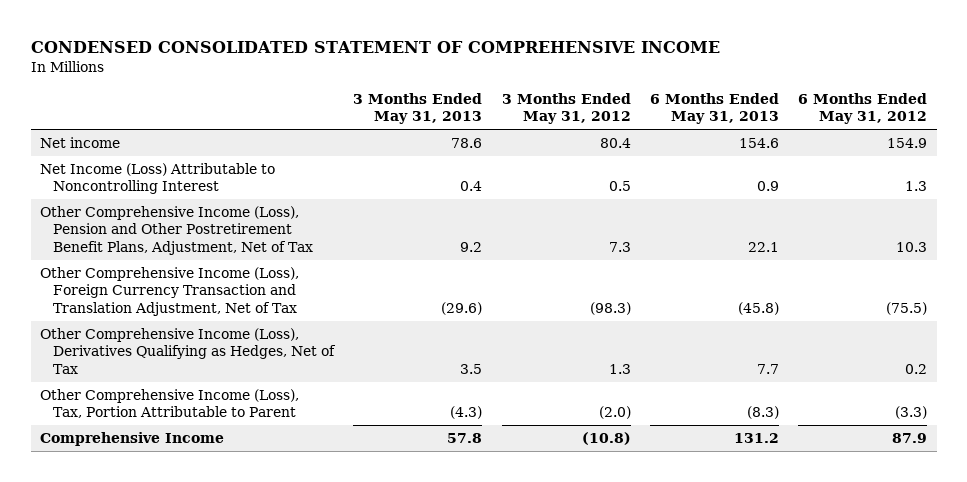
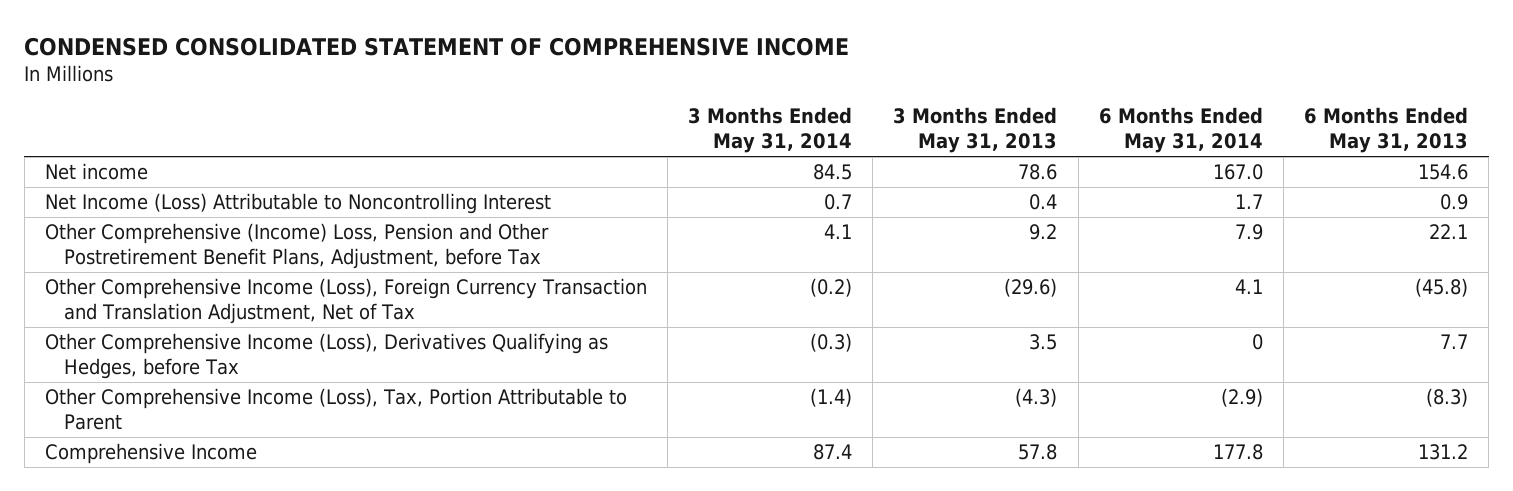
- | 3 Months Ended May 31, 2013 | 3 Months Ended May 31, 2012 | 6 Months Ended May 31, 2013 | 6 Months Ended May 31, 2012
+ | 3 Months Ended May 31, 2014 | 3 Months Ended May 31, 2013 | 6 Months Ended May 31, 2014 | 6 Months Ended May 31, 2013
- Other Comprehensive Income (Loss), Pension and Other Postretirement Benefit Plans, Adjustment, Net of Tax | 9.2 | 7.3 | 22.1 | 10.3
+ Other Comprehensive (Income) Loss, Pension and Other Postretirement Benefit Plans, Adjustment, before Tax | 4.1 | 9.2 | 7.9 | 22.1
- Other Comprehensive Income (Loss), Derivatives Qualifying as Hedges, Net of Tax | 3.5 | 1.3 | 7.7 | 0.2
+ Other Comprehensive Income (Loss), Derivatives Qualifying as Hedges, before Tax | (0.3) | 3.5 | 0 | 7.7

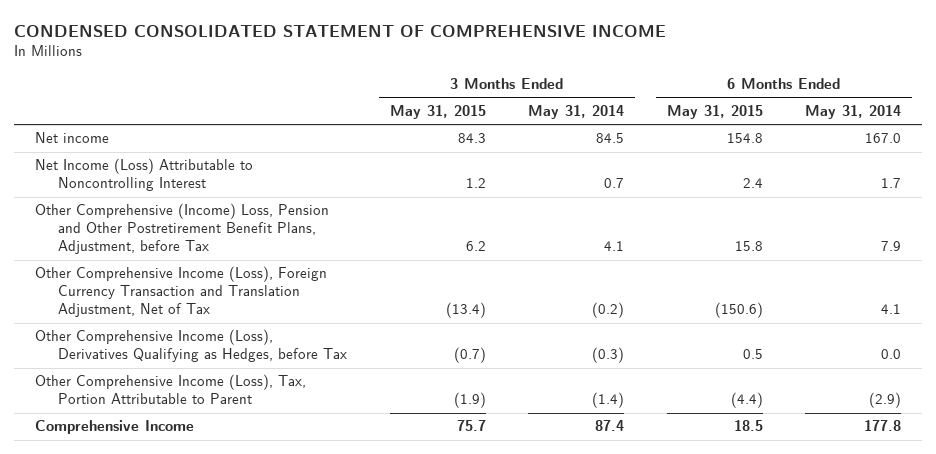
- | 3 Months Ended May 31, 2014 | 3 Months Ended May 31, 2013 | 6 Months Ended May 31, 2014 | 6 Months Ended May 31, 2013
+ | 3 Months Ended May 31, 2015 | 3 Months Ended May 31, 2014 | 6 Months Ended May 31, 2015 | 6 Months Ended May 31, 2014
- Other Comprehensive Income (Loss), Derivatives Qualifying as Hedges, before Tax | (0.3) | 3.5 | 0 | 7.7
+ Other Comprehensive Income (Loss), Derivatives Qualifying as Hedges, before Tax | (0.7) | (0.3) | 0.5 | 0.0

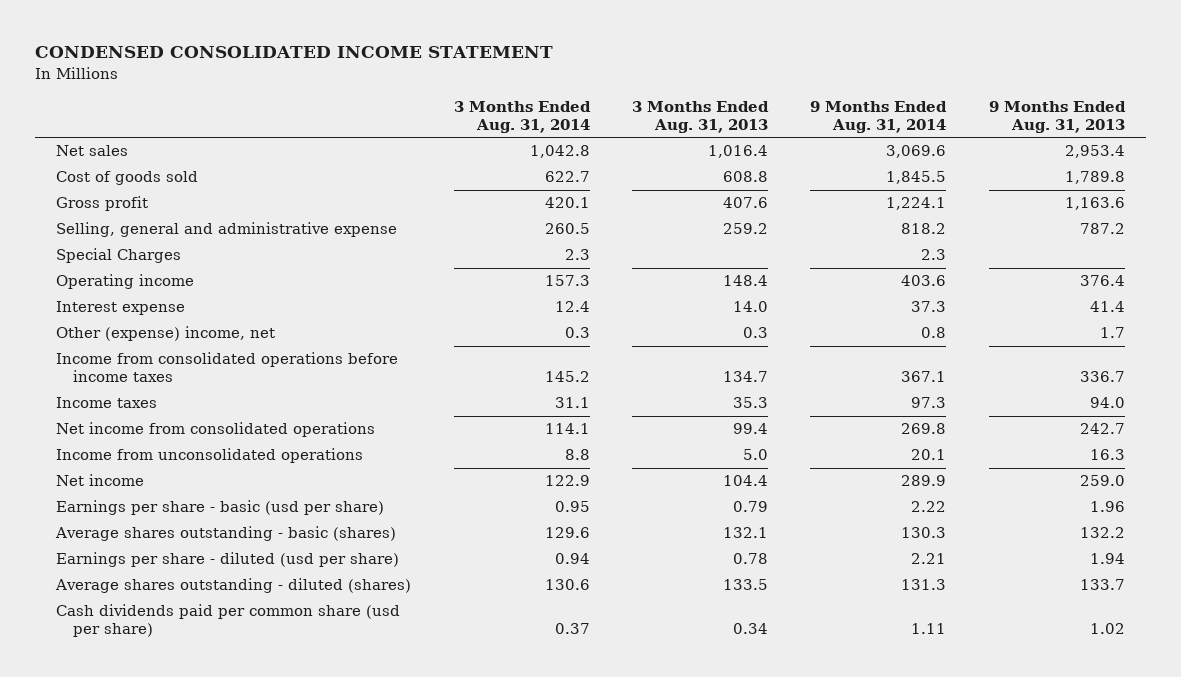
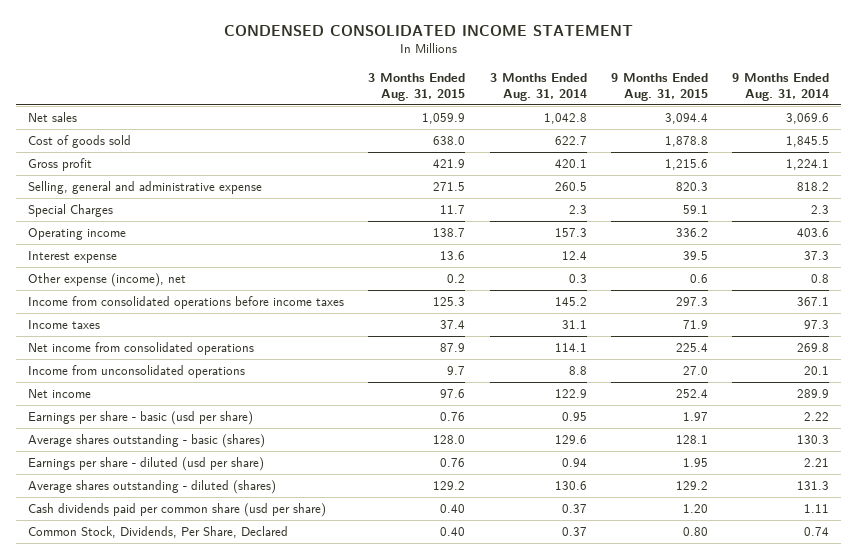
- | 3 Months Ended Aug. 31, 2014 | 3 Months Ended Aug. 31, 2013 | 9 Months Ended Aug. 31, 2014 | 9 Months Ended Aug. 31, 2013
+ | 3 Months Ended Aug. 31, 2015 | 3 Months Ended Aug. 31, 2014 | 9 Months Ended Aug. 31, 2015 | 9 Months Ended Aug. 31, 2014
- Other (expense) income, net | 0.3 | 0.3 | 0.8 | 1.7
+ Other expense (income), net | 0.2 | 0.3 | 0.6 | 0.8
+ Common Stock, Dividends, Per Share, Declared | 0.40 | 0.37 | 0.80 | 0.74

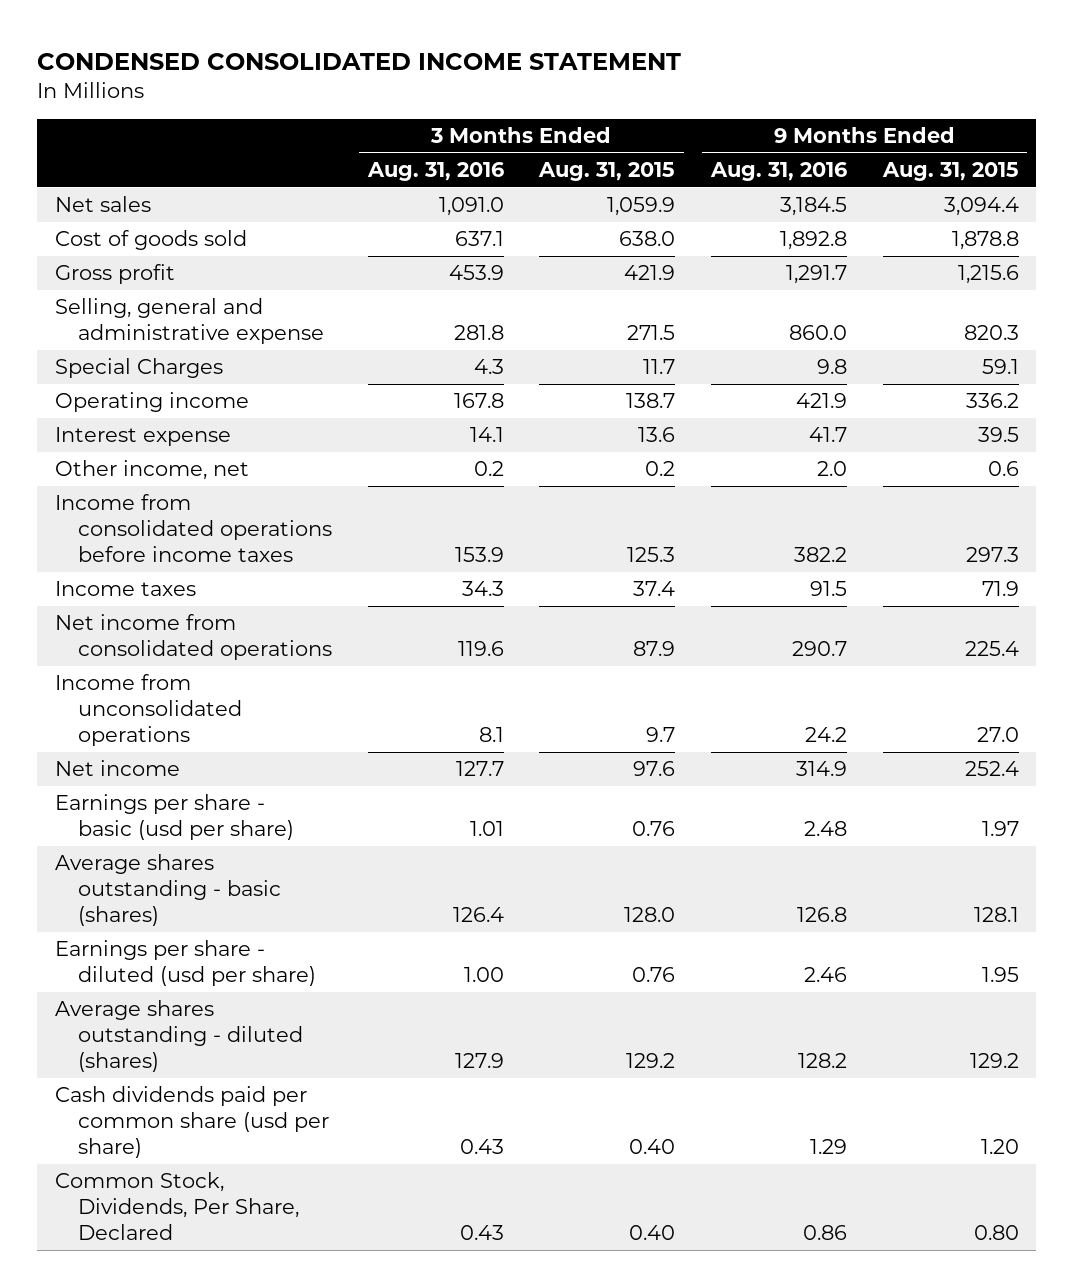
- | 3 Months Ended Aug. 31, 2015 | 3 Months Ended Aug. 31, 2014 | 9 Months Ended Aug. 31, 2015 | 9 Months Ended Aug. 31, 2014
+ | 3 Months Ended Aug. 31, 2016 | 3 Months Ended Aug. 31, 2015 | 9 Months Ended Aug. 31, 2016 | 9 Months Ended Aug. 31, 2015
- Other expense (income), net | 0.2 | 0.3 | 0.6 | 0.8
+ Other income, net | 0.2 | 0.2 | 2.0 | 0.6

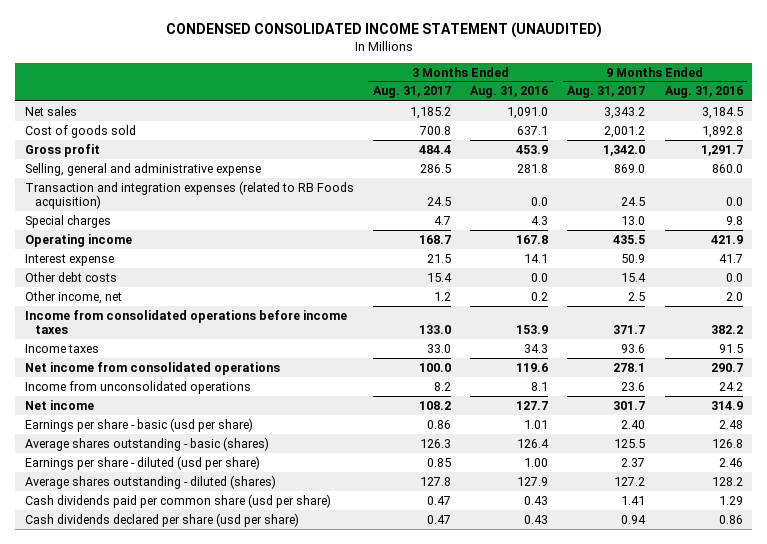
- CONDENSED CONSOLIDATED INCOME STATEMENT
+ CONDENSED CONSOLIDATED INCOME STATEMENT (UNAUDITED)
- | 3 Months Ended Aug. 31, 2016 | 3 Months Ended Aug. 31, 2015 | 9 Months Ended Aug. 31, 2016 | 9 Months Ended Aug. 31, 2015
+ | 3 Months Ended Aug. 31, 2017 | 3 Months Ended Aug. 31, 2016 | 9 Months Ended Aug. 31, 2017 | 9 Months Ended Aug. 31, 2016
- Special Charges | 4.3 | 11.7 | 9.8 | 59.1
+ Transaction and integration expenses (related to RB Foods acquisition) | 24.5 | 0.0 | 24.5 | 0.0
+ Special charges | 4.7 | 4.3 | 13.0 | 9.8
+ Other debt costs | 15.4 | 0.0 | 15.4 | 0.0
- Common Stock, Dividends, Per Share, Declared | 0.43 | 0.40 | 0.86 | 0.80
+ Cash dividends declared per share (usd per share) | 0.47 | 0.43 | 0.94 | 0.86

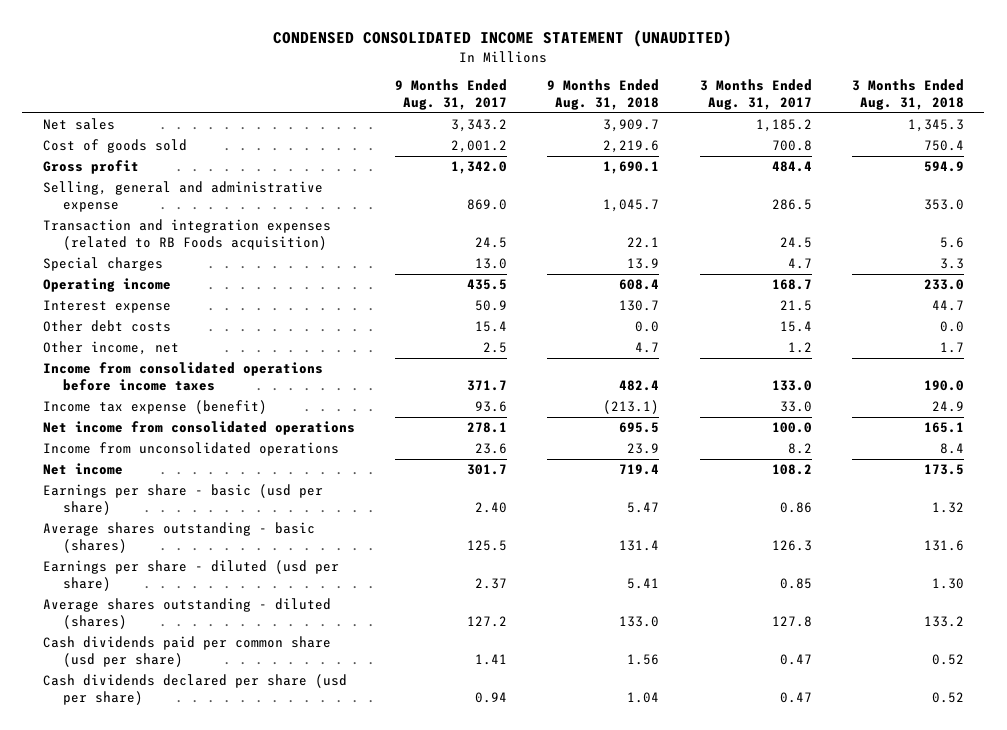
- | 3 Months Ended Aug. 31, 2017 | 3 Months Ended Aug. 31, 2016 | 9 Months Ended Aug. 31, 2017 | 9 Months Ended Aug. 31, 2016
+ | 9 Months Ended Aug. 31, 2017 | 9 Months Ended Aug. 31, 2018 | 3 Months Ended Aug. 31, 2017 | 3 Months Ended Aug. 31, 2018
- Income taxes | 33.0 | 34.3 | 93.6 | 91.5
+ Income tax expense (benefit) | 93.6 | (213.1) | 33.0 | 24.9

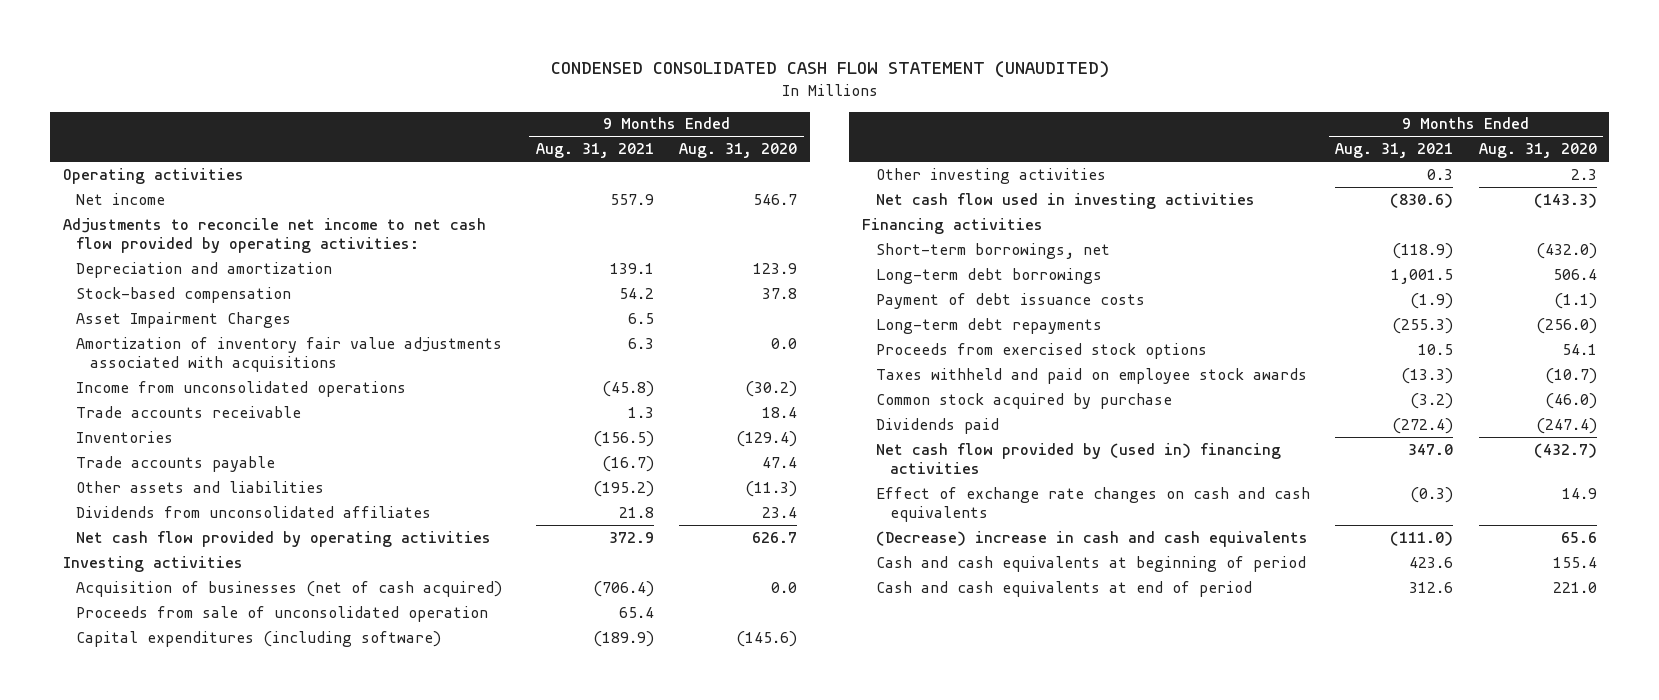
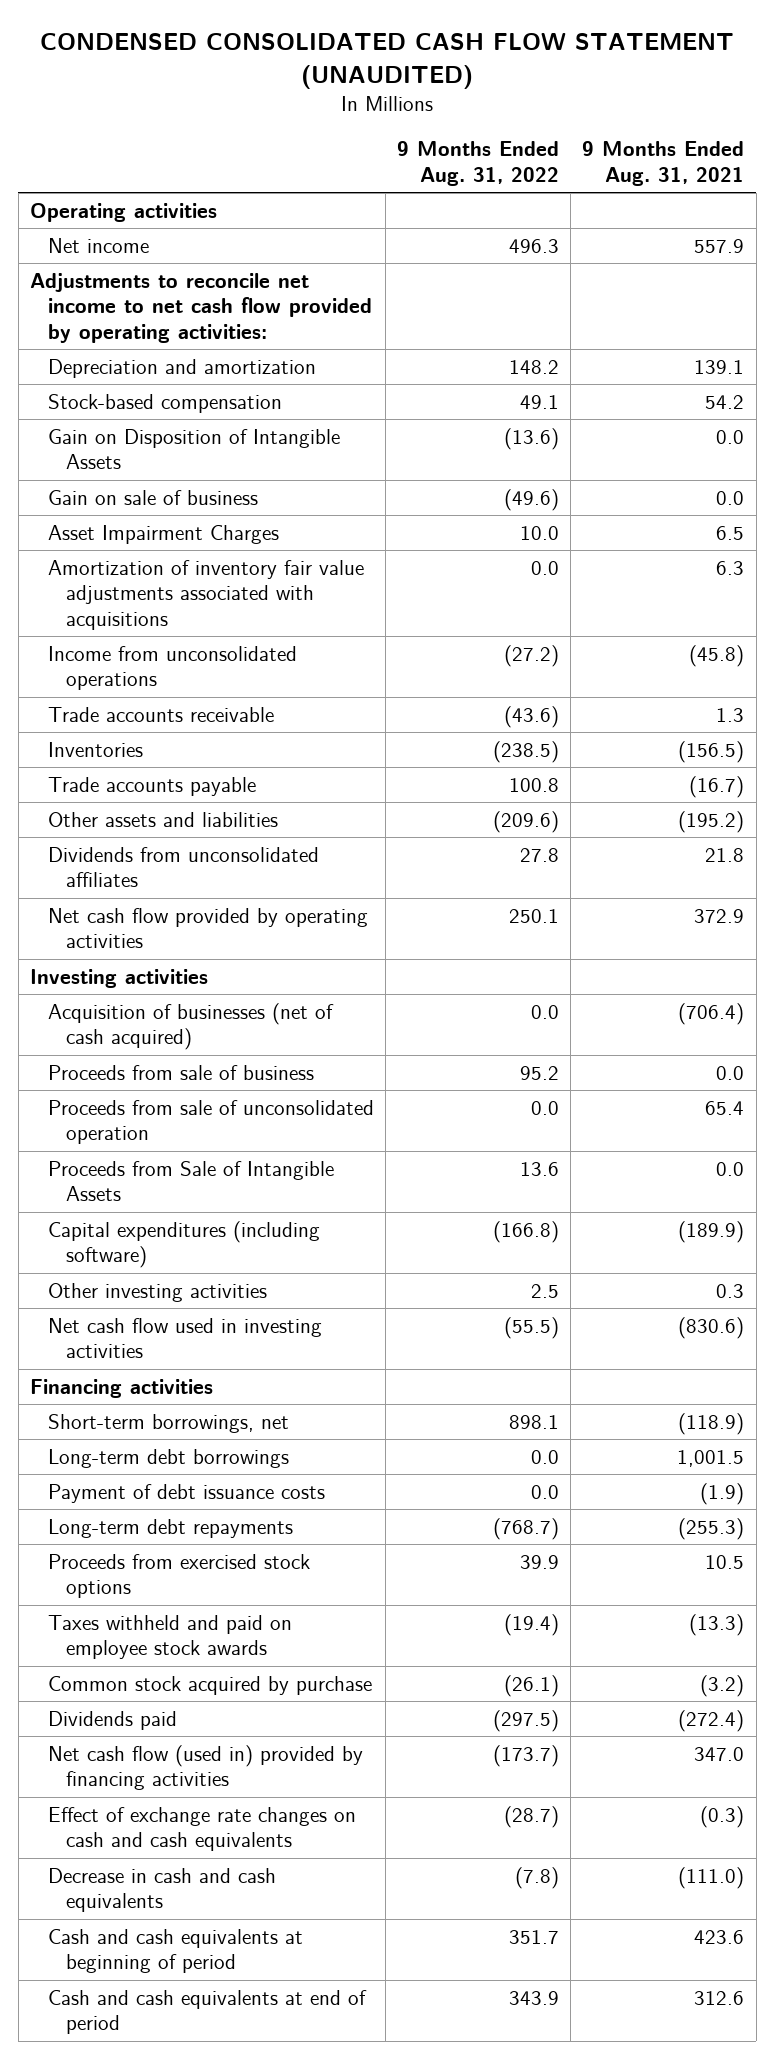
- | 9 Months Ended Aug. 31, 2021 | 9 Months Ended Aug. 31, 2020
+ | 9 Months Ended Aug. 31, 2022 | 9 Months Ended Aug. 31, 2021
+ Gain on Disposition of Intangible Assets | (13.6) | 0.0
+ Gain on sale of business | (49.6) | 0.0
+ Proceeds from sale of business | 95.2 | 0.0
+ Proceeds from Sale of Intangible Assets | 13.6 | 0.0
- Net cash flow provided by (used in) financing activities | 347.0 | (432.7)
+ Net cash flow (used in) provided by financing activities | (173.7) | 347.0
- (Decrease) increase in cash and cash equivalents | (111.0) | 65.6
+ Decrease in cash and cash equivalents | (7.8) | (111.0)

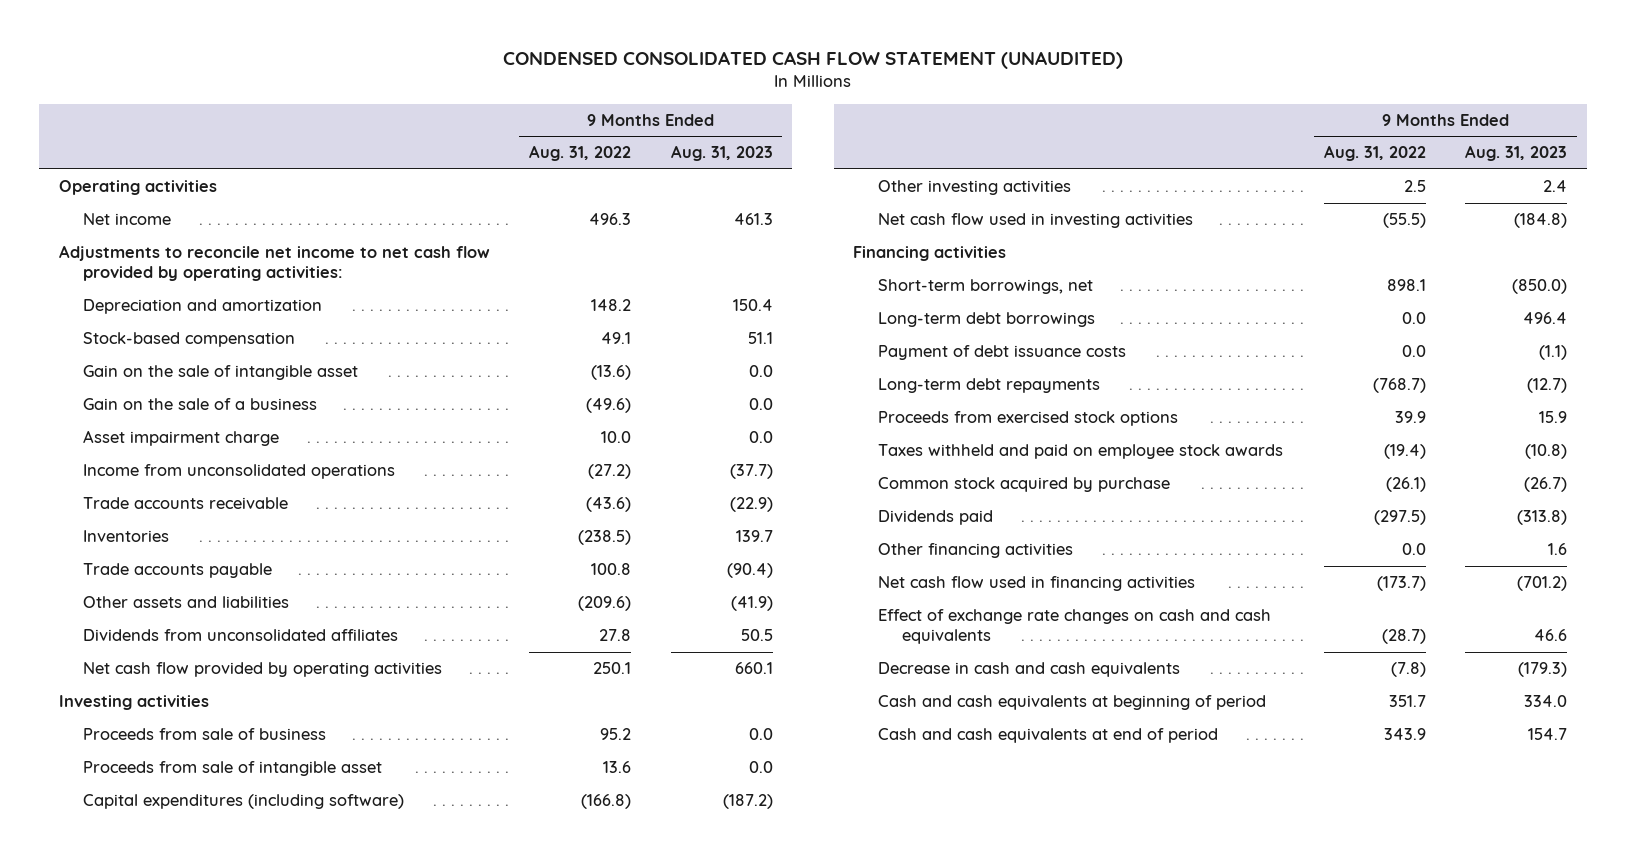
- | 9 Months Ended Aug. 31, 2022 | 9 Months Ended Aug. 31, 2021
+ | 9 Months Ended Aug. 31, 2022 | 9 Months Ended Aug. 31, 2023
- Gain on Disposition of Intangible Assets | (13.6) | 0.0
- Gain on sale of business | (49.6) | 0.0
- Asset Impairment Charges | 10.0 | 6.5
- Amortization of inventory fair value adjustments associated with acquisitions | 0.0 | 6.3
+ Gain on the sale of intangible asset | (13.6) | 0.0
+ Gain on the sale of a business | (49.6) | 0.0
+ Asset impairment charge | 10.0 | 0.0
- Acquisition of businesses (net of cash acquired) | 0.0 | (706.4)
- Proceeds from sale of unconsolidated operation | 0.0 | 65.4
- Proceeds from Sale of Intangible Assets | 13.6 | 0.0
+ Proceeds from sale of intangible asset | 13.6 | 0.0
- Net cash flow (used in) provided by financing activities | (173.7) | 347.0
+ Other financing activities | 0.0 | 1.6
+ Net cash flow used in financing activities | (173.7) | (701.2)

